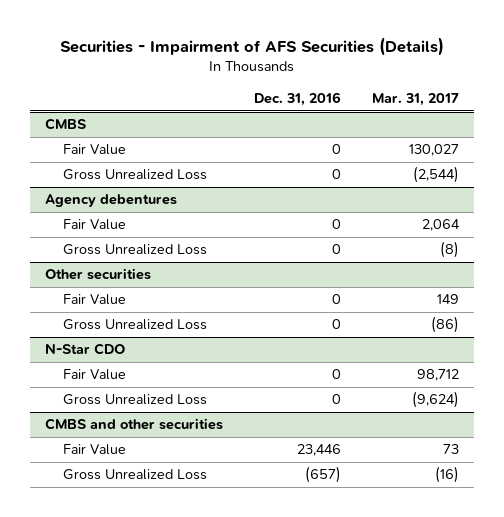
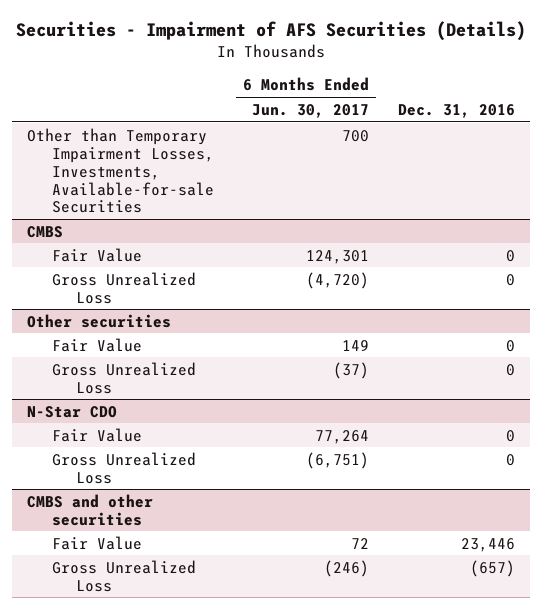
- | Dec. 31, 2016 | Mar. 31, 2017
+ | 6 Months Ended Jun. 30, 2017 | Dec. 31, 2016
+ Other than Temporary Impairment Losses, Investments, Available-for-sale Securities | 700 |
- Agency debentures
- Fair Value | 0 | 2,064
- Gross Unrealized Loss | 0 | (8)

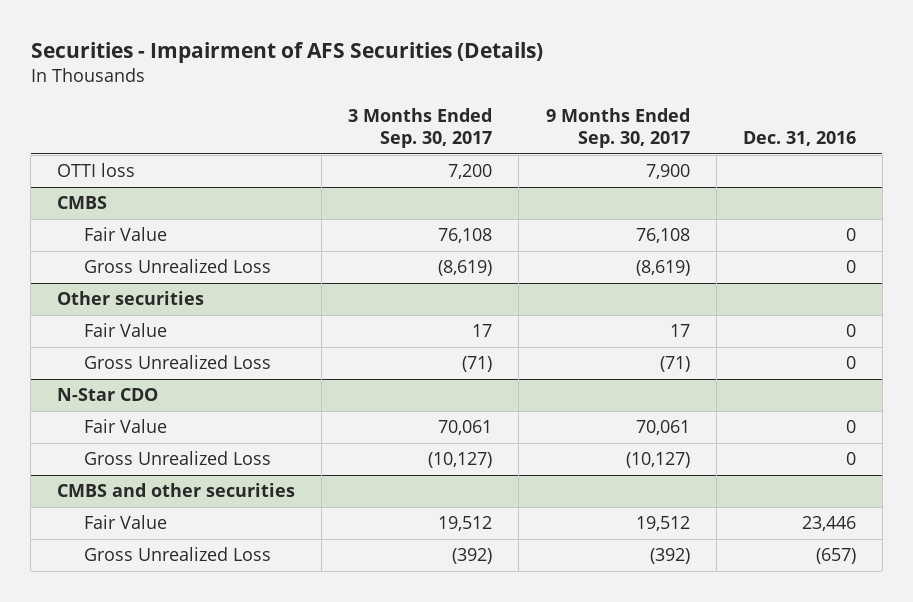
- | 6 Months Ended Jun. 30, 2017 | Dec. 31, 2016
+ | 3 Months Ended Sep. 30, 2017 | 9 Months Ended Sep. 30, 2017 | Dec. 31, 2016
- Other than Temporary Impairment Losses, Investments, Available-for-sale Securities | 700 |
+ OTTI loss | 7,200 | 7,900 |

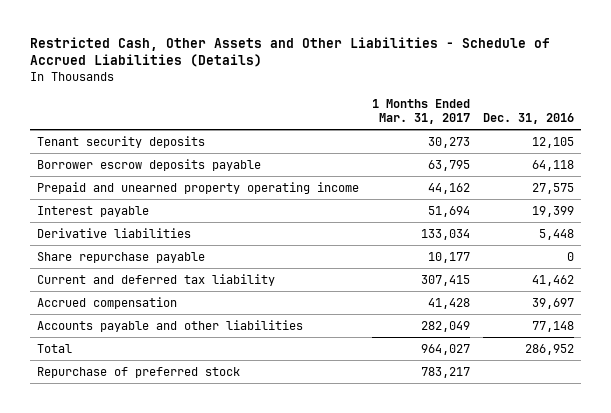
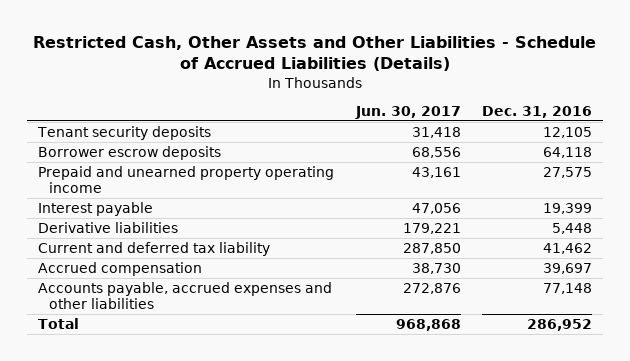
- | 1 Months Ended Mar. 31, 2017 | Dec. 31, 2016
+ | Jun. 30, 2017 | Dec. 31, 2016
- Borrower escrow deposits payable | 63,795 | 64,118
+ Borrower escrow deposits | 68,556 | 64,118
- Share repurchase payable | 10,177 | 0
- Accounts payable and other liabilities | 282,049 | 77,148
+ Accounts payable, accrued expenses and other liabilities | 272,876 | 77,148
- Repurchase of preferred stock | 783,217 |

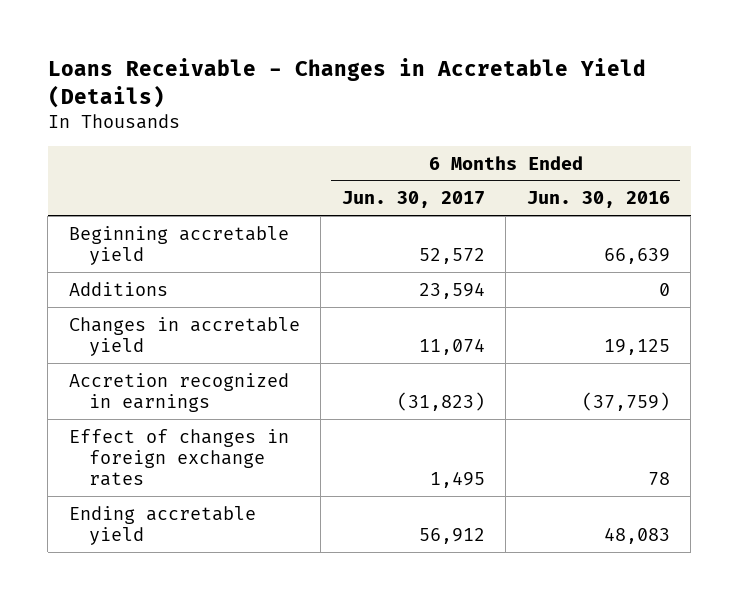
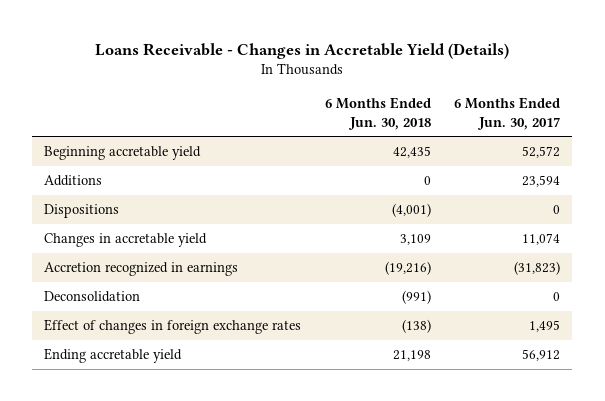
- | 6 Months Ended Jun. 30, 2017 | 6 Months Ended Jun. 30, 2016
+ | 6 Months Ended Jun. 30, 2018 | 6 Months Ended Jun. 30, 2017
+ Dispositions | (4,001) | 0
+ Deconsolidation | (991) | 0

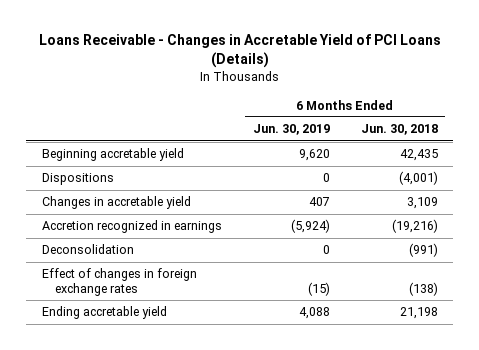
- Loans Receivable - Changes in Accretable Yield (Details)
+ Loans Receivable - Changes in Accretable Yield of PCI Loans (Details)
- | 6 Months Ended Jun. 30, 2018 | 6 Months Ended Jun. 30, 2017
+ | 6 Months Ended Jun. 30, 2019 | 6 Months Ended Jun. 30, 2018
- Additions | 0 | 23,594

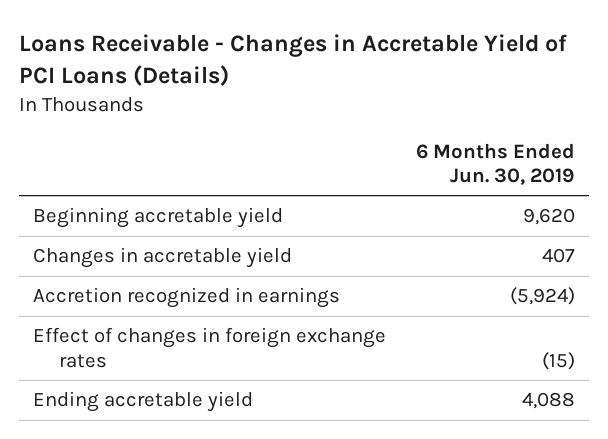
- | 6 Months Ended Jun. 30, 2019 | 6 Months Ended Jun. 30, 2018
+ | 6 Months Ended Jun. 30, 2019
- Dispositions | 0 | (4,001)
- Deconsolidation | 0 | (991)

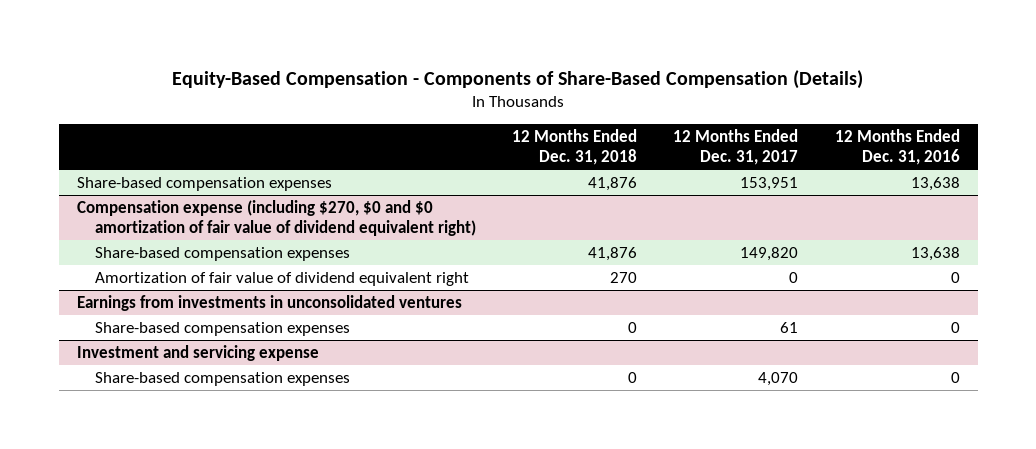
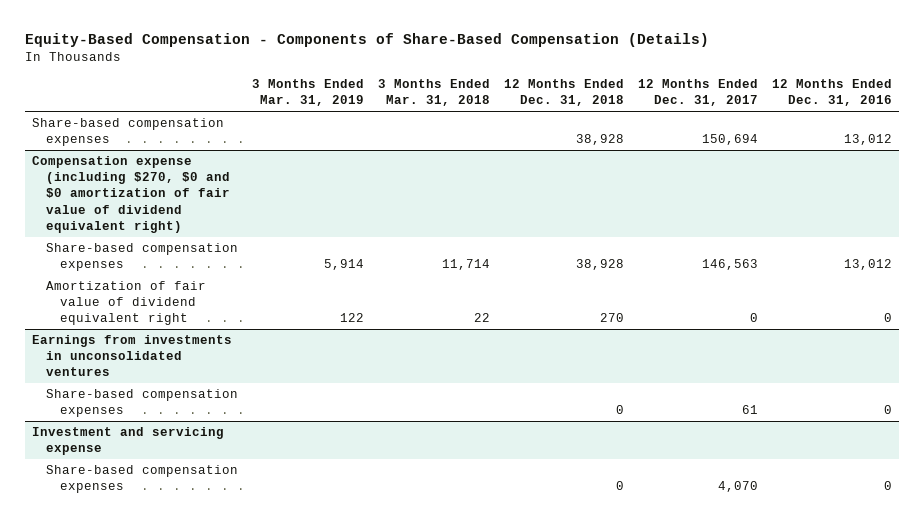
- | 12 Months Ended Dec. 31, 2018 | 12 Months Ended Dec. 31, 2017 | 12 Months Ended Dec. 31, 2016
+ | 3 Months Ended Mar. 31, 2019 | 3 Months Ended Mar. 31, 2018 | 12 Months Ended Dec. 31, 2018 | 12 Months Ended Dec. 31, 2017 | 12 Months Ended Dec. 31, 2016
- Share-based compensation expenses | 41,876 | 153,951 | 13,638
+ Share-based compensation expenses | | | 38,928 | 150,694 | 13,012
@ Compensation expense (including $270, $0 and $0 amortization of fair value of dividend equivalent right)
- Share-based compensation expenses | 41,876 | 149,820 | 13,638
+ Share-based compensation expenses | 5,914 | 11,714 | 38,928 | 146,563 | 13,012

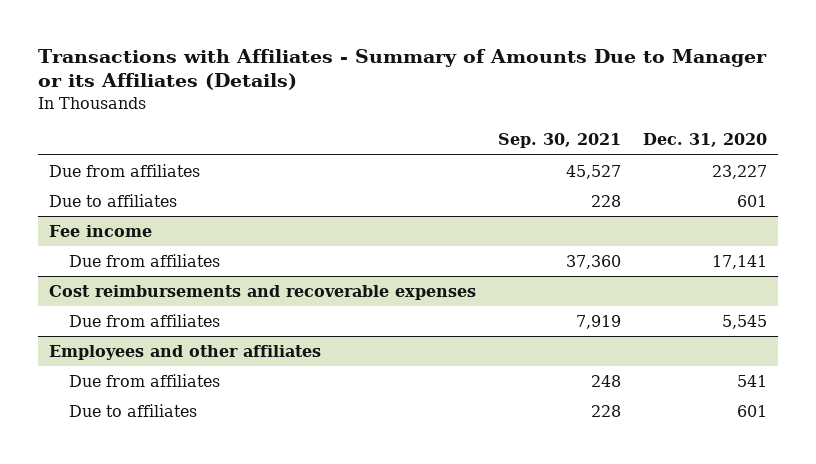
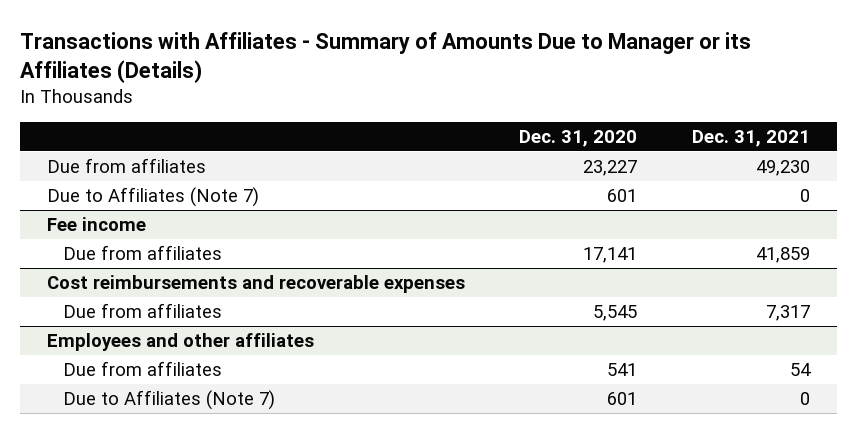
- | Sep. 30, 2021 | Dec. 31, 2020
+ | Dec. 31, 2020 | Dec. 31, 2021
- Due to affiliates | 228 | 601
+ Due to Affiliates (Note 7) | 601 | 0
@ Employees and other affiliates
- Due to affiliates | 228 | 601
+ Due to Affiliates (Note 7) | 601 | 0

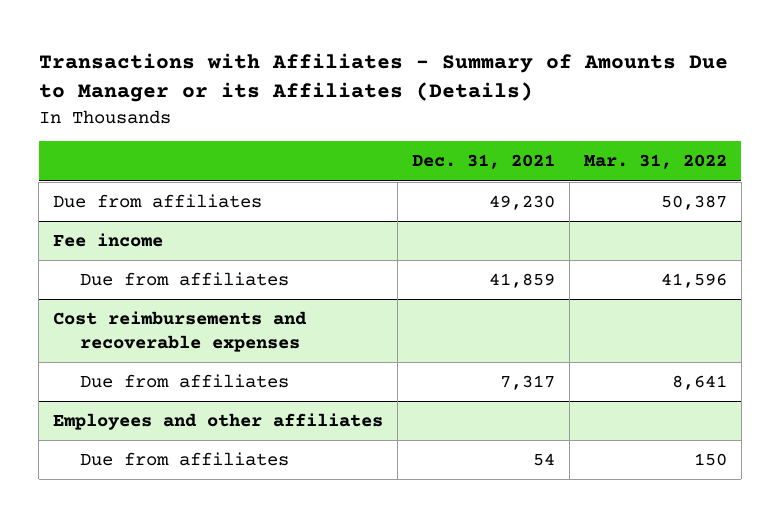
- | Dec. 31, 2020 | Dec. 31, 2021
+ | Dec. 31, 2021 | Mar. 31, 2022
- Due to Affiliates (Note 7) | 601 | 0
@ Employees and other affiliates
- Due to Affiliates (Note 7) | 601 | 0

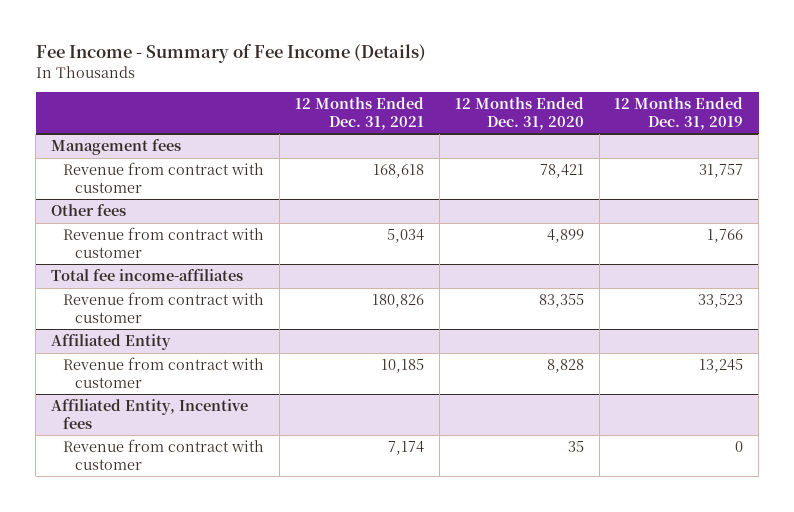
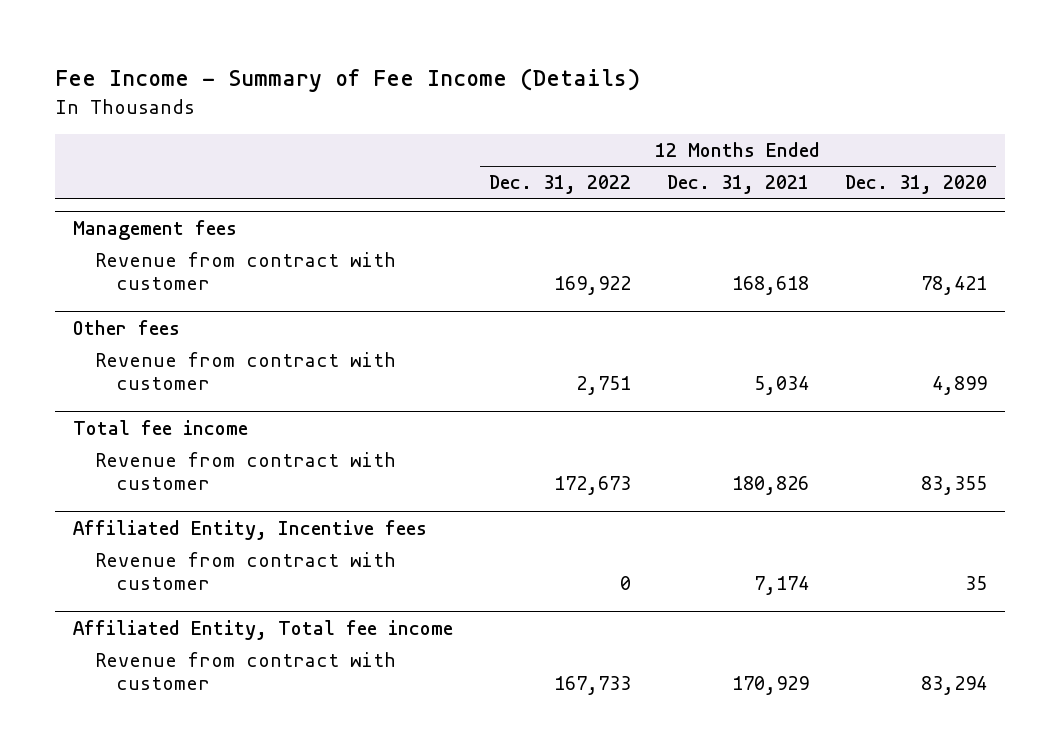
- | 12 Months Ended Dec. 31, 2021 | 12 Months Ended Dec. 31, 2020 | 12 Months Ended Dec. 31, 2019
+ | 12 Months Ended Dec. 31, 2022 | 12 Months Ended Dec. 31, 2021 | 12 Months Ended Dec. 31, 2020
- Total fee income-affiliates
+ Total fee income
- Affiliated Entity
- Revenue from contract with customer | 10,185 | 8,828 | 13,245
+ Affiliated Entity, Total fee income
+ Revenue from contract with customer | 167,733 | 170,929 | 83,294

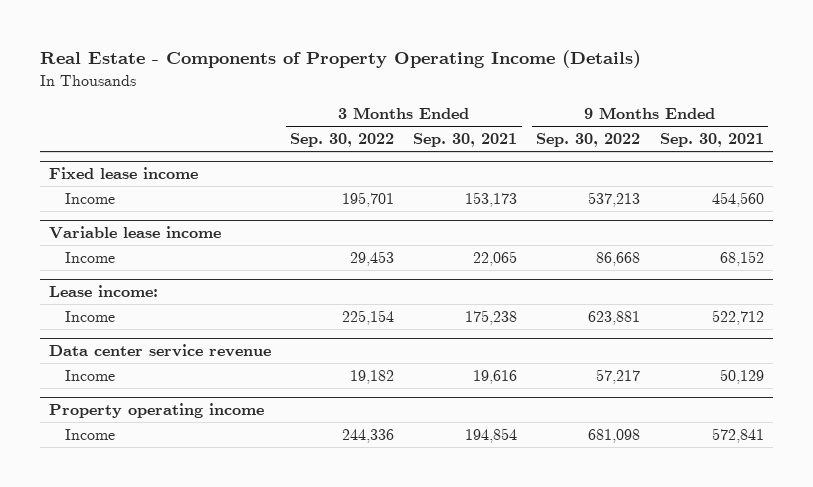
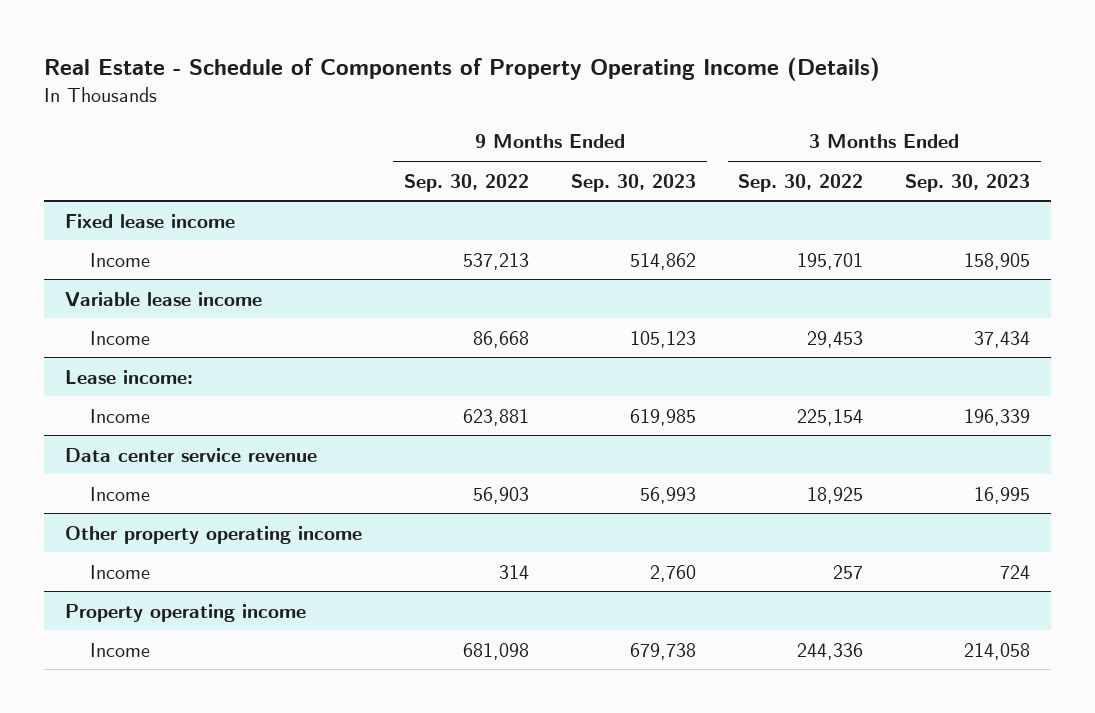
- Real Estate - Components of Property Operating Income (Details)
+ Real Estate - Schedule of Components of Property Operating Income (Details)
- | 3 Months Ended Sep. 30, 2022 | 3 Months Ended Sep. 30, 2021 | 9 Months Ended Sep. 30, 2022 | 9 Months Ended Sep. 30, 2021
+ | 9 Months Ended Sep. 30, 2022 | 9 Months Ended Sep. 30, 2023 | 3 Months Ended Sep. 30, 2022 | 3 Months Ended Sep. 30, 2023
@ Data center service revenue
- Income | 19,182 | 19,616 | 57,217 | 50,129
+ Income | 56,903 | 56,993 | 18,925 | 16,995
+ Other property operating income
+ Income | 314 | 2,760 | 257 | 724

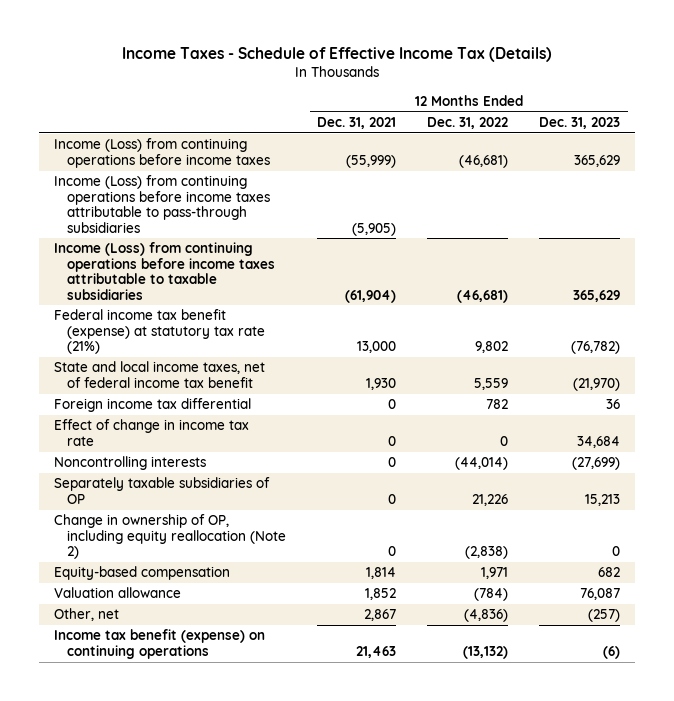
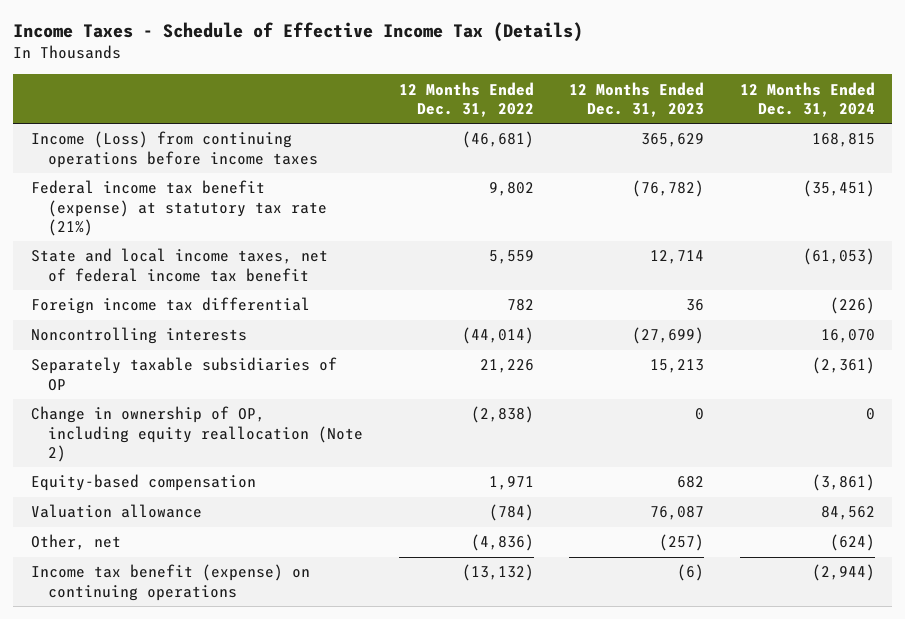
- | 12 Months Ended Dec. 31, 2021 | 12 Months Ended Dec. 31, 2022 | 12 Months Ended Dec. 31, 2023
+ | 12 Months Ended Dec. 31, 2022 | 12 Months Ended Dec. 31, 2023 | 12 Months Ended Dec. 31, 2024
- Income (Loss) from continuing operations before income taxes attributable to pass-through subsidiaries | (5,905) | |
- Income (Loss) from continuing operations before income taxes attributable to taxable subsidiaries | (61,904) | (46,681) | 365,629
- State and local income taxes, net of federal income tax benefit | 1,930 | 5,559 | (21,970)
+ State and local income taxes, net of federal income tax benefit | 5,559 | 12,714 | (61,053)
- Effect of change in income tax rate | 0 | 0 | 34,684

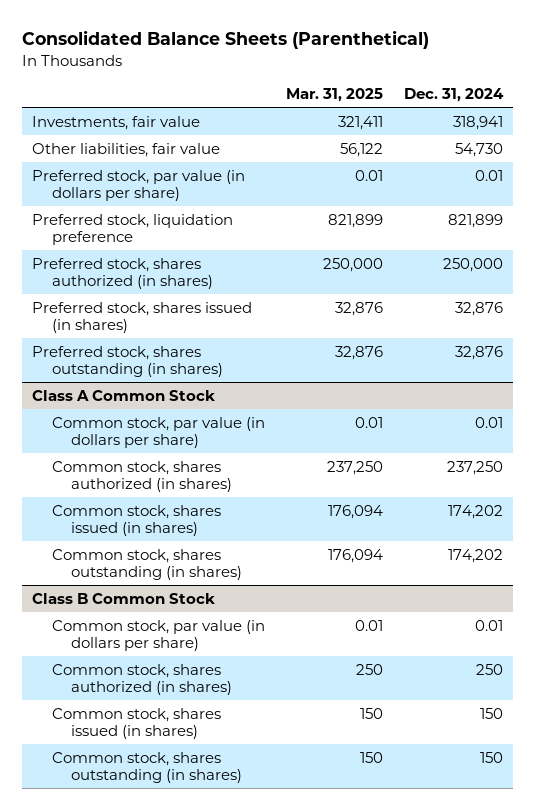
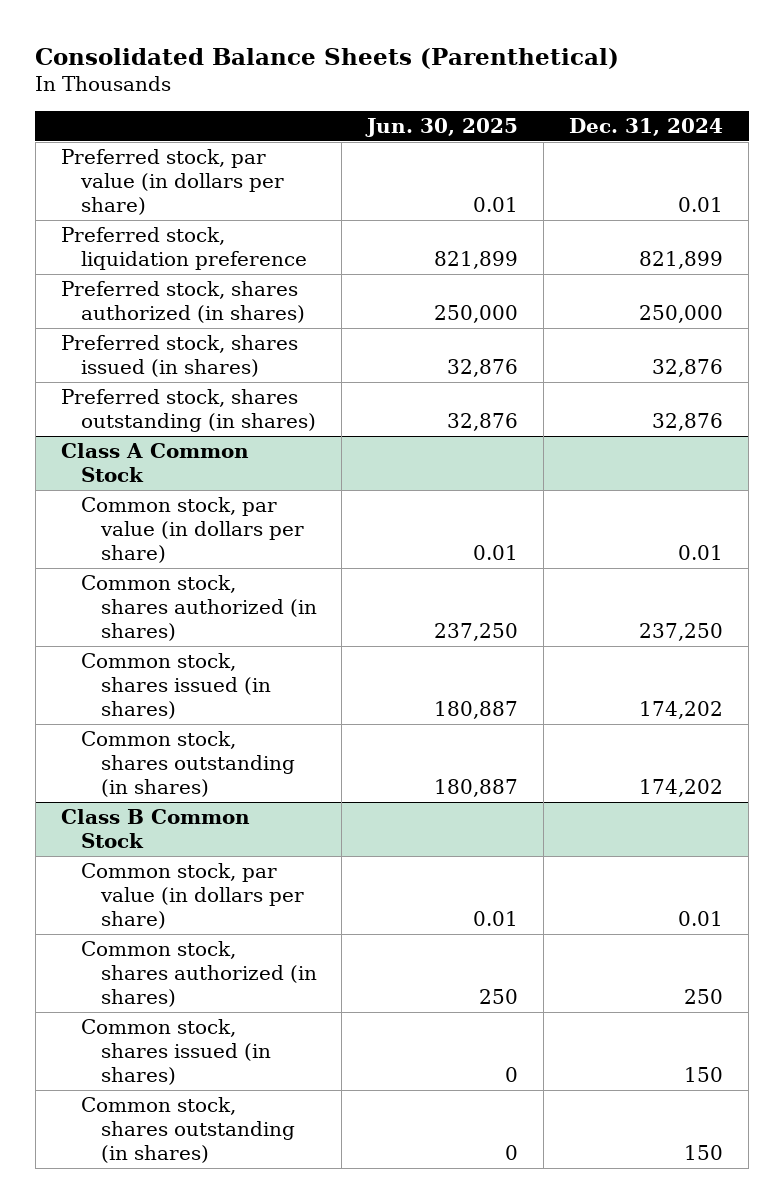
- | Mar. 31, 2025 | Dec. 31, 2024
+ | Jun. 30, 2025 | Dec. 31, 2024
- Investments, fair value | 321,411 | 318,941
- Other liabilities, fair value | 56,122 | 54,730

